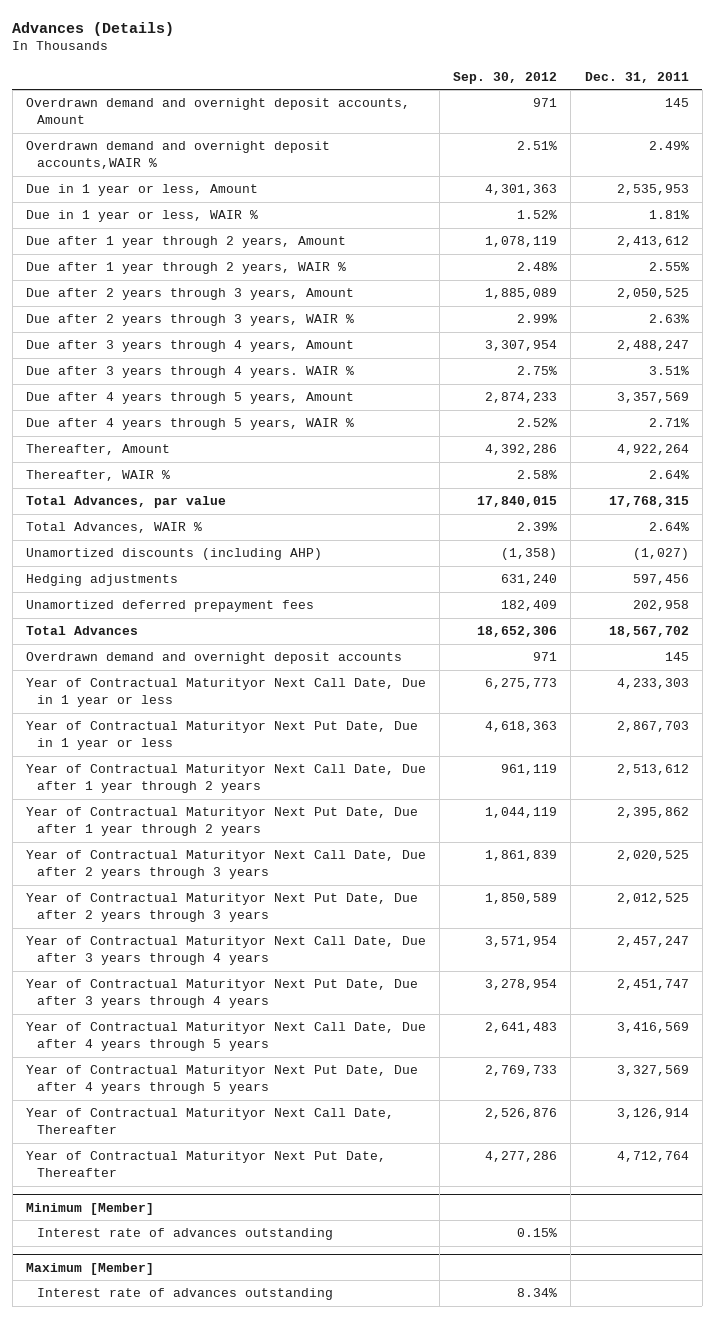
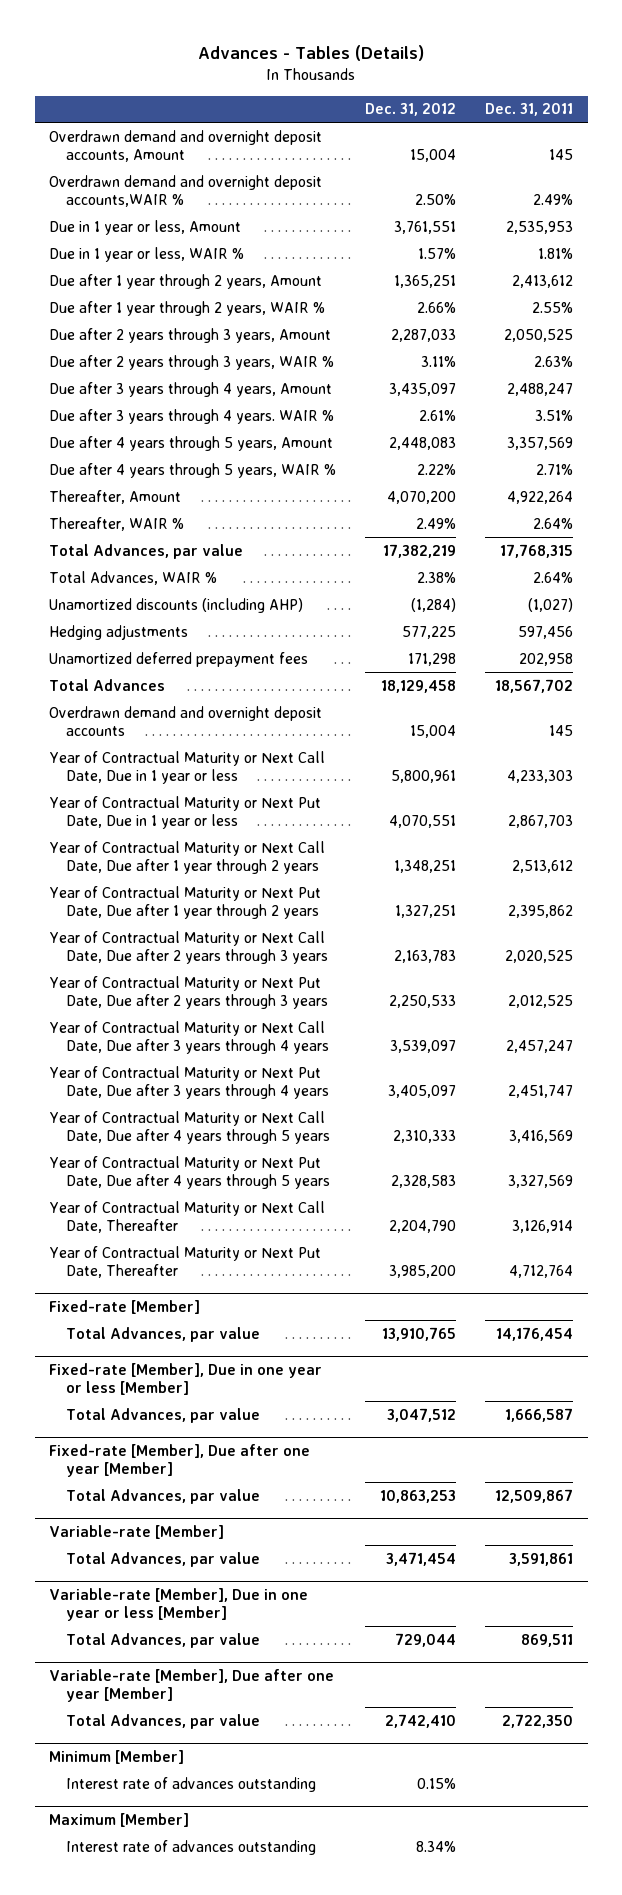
- Advances (Details)
+ Advances - Tables (Details)
- | Sep. 30, 2012 | Dec. 31, 2011
+ | Dec. 31, 2012 | Dec. 31, 2011
- Year of Contractual Maturityor Next Call Date, Due in 1 year or less | 6,275,773 | 4,233,303
- Year of Contractual Maturityor Next Put Date, Due in 1 year or less | 4,618,363 | 2,867,703
- Year of Contractual Maturityor Next Call Date, Due after 1 year through 2 years | 961,119 | 2,513,612
- Year of Contractual Maturityor Next Put Date, Due after 1 year through 2 years | 1,044,119 | 2,395,862
- Year of Contractual Maturityor Next Call Date, Due after 2 years through 3 years | 1,861,839 | 2,020,525
- Year of Contractual Maturityor Next Put Date, Due after 2 years through 3 years | 1,850,589 | 2,012,525
- Year of Contractual Maturityor Next Call Date, Due after 3 years through 4 years | 3,571,954 | 2,457,247
- Year of Contractual Maturityor Next Put Date, Due after 3 years through 4 years | 3,278,954 | 2,451,747
- Year of Contractual Maturityor Next Call Date, Due after 4 years through 5 years | 2,641,483 | 3,416,569
- Year of Contractual Maturityor Next Put Date, Due after 4 years through 5 years | 2,769,733 | 3,327,569
- Year of Contractual Maturityor Next Call Date, Thereafter | 2,526,876 | 3,126,914
- Year of Contractual Maturityor Next Put Date, Thereafter | 4,277,286 | 4,712,764
+ Year of Contractual Maturity or Next Call Date, Due in 1 year or less | 5,800,961 | 4,233,303
+ Year of Contractual Maturity or Next Put Date, Due in 1 year or less | 4,070,551 | 2,867,703
+ Year of Contractual Maturity or Next Call Date, Due after 1 year through 2 years | 1,348,251 | 2,513,612
+ Year of Contractual Maturity or Next Put Date, Due after 1 year through 2 years | 1,327,251 | 2,395,862
+ Year of Contractual Maturity or Next Call Date, Due after 2 years through 3 years | 2,163,783 | 2,020,525
+ Year of Contractual Maturity or Next Put Date, Due after 2 years through 3 years | 2,250,533 | 2,012,525
+ Year of Contractual Maturity or Next Call Date, Due after 3 years through 4 years | 3,539,097 | 2,457,247
+ Year of Contractual Maturity or Next Put Date, Due after 3 years through 4 years | 3,405,097 | 2,451,747
+ Year of Contractual Maturity or Next Call Date, Due after 4 years through 5 years | 2,310,333 | 3,416,569
+ Year of Contractual Maturity or Next Put Date, Due after 4 years through 5 years | 2,328,583 | 3,327,569
+ Year of Contractual Maturity or Next Call Date, Thereafter | 2,204,790 | 3,126,914
+ Year of Contractual Maturity or Next Put Date, Thereafter | 3,985,200 | 4,712,764
+ Fixed-rate [Member]
+ Total Advances, par value | 13,910,765 | 14,176,454
+ Fixed-rate [Member], Due in one year or less [Member]
+ Total Advances, par value | 3,047,512 | 1,666,587
+ Fixed-rate [Member], Due after one year [Member]
+ Total Advances, par value | 10,863,253 | 12,509,867
+ Variable-rate [Member]
+ Total Advances, par value | 3,471,454 | 3,591,861
+ Variable-rate [Member], Due in one year or less [Member]
+ Total Advances, par value | 729,044 | 869,511
+ Variable-rate [Member], Due after one year [Member]
+ Total Advances, par value | 2,742,410 | 2,722,350

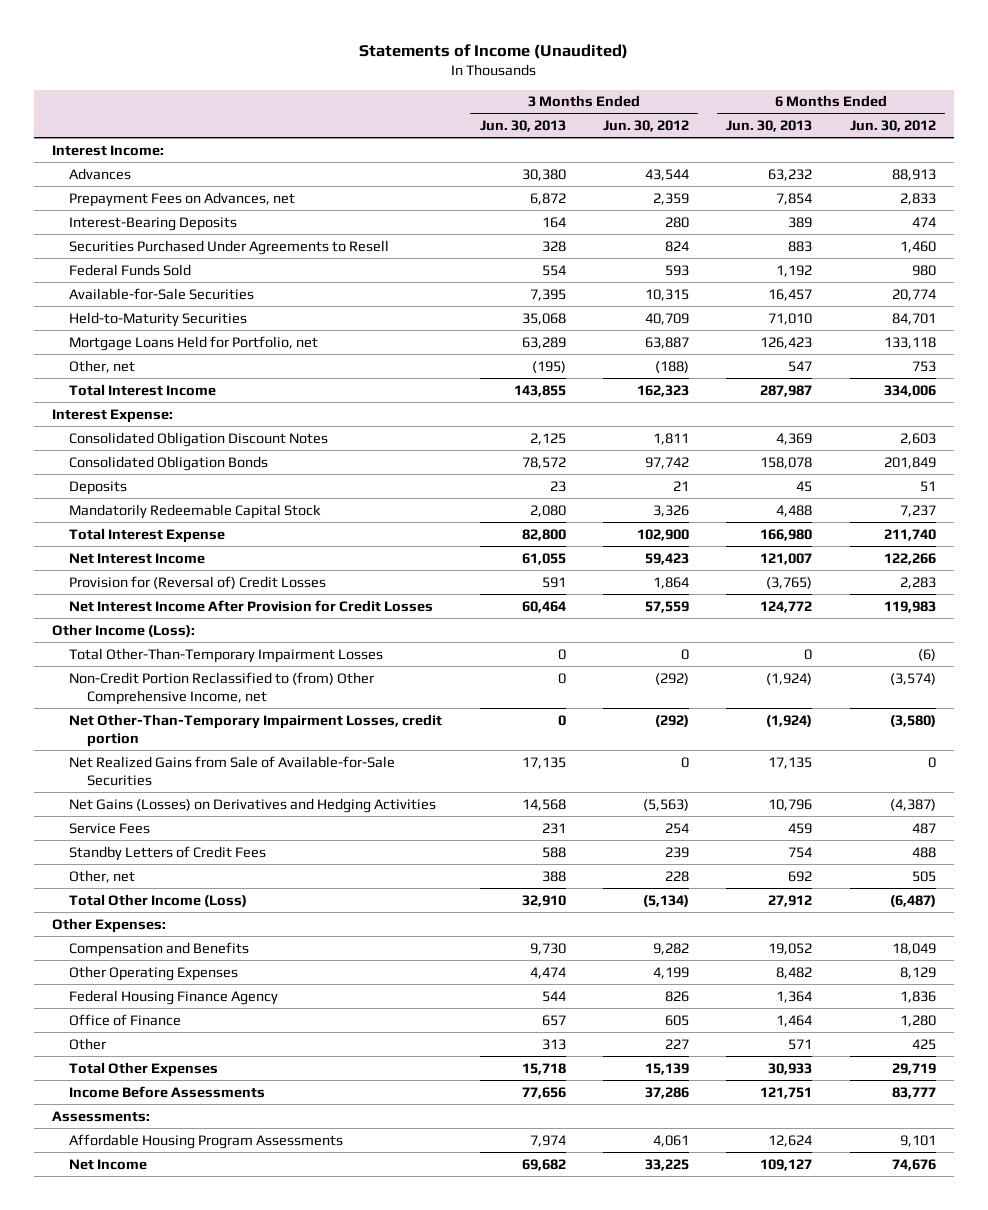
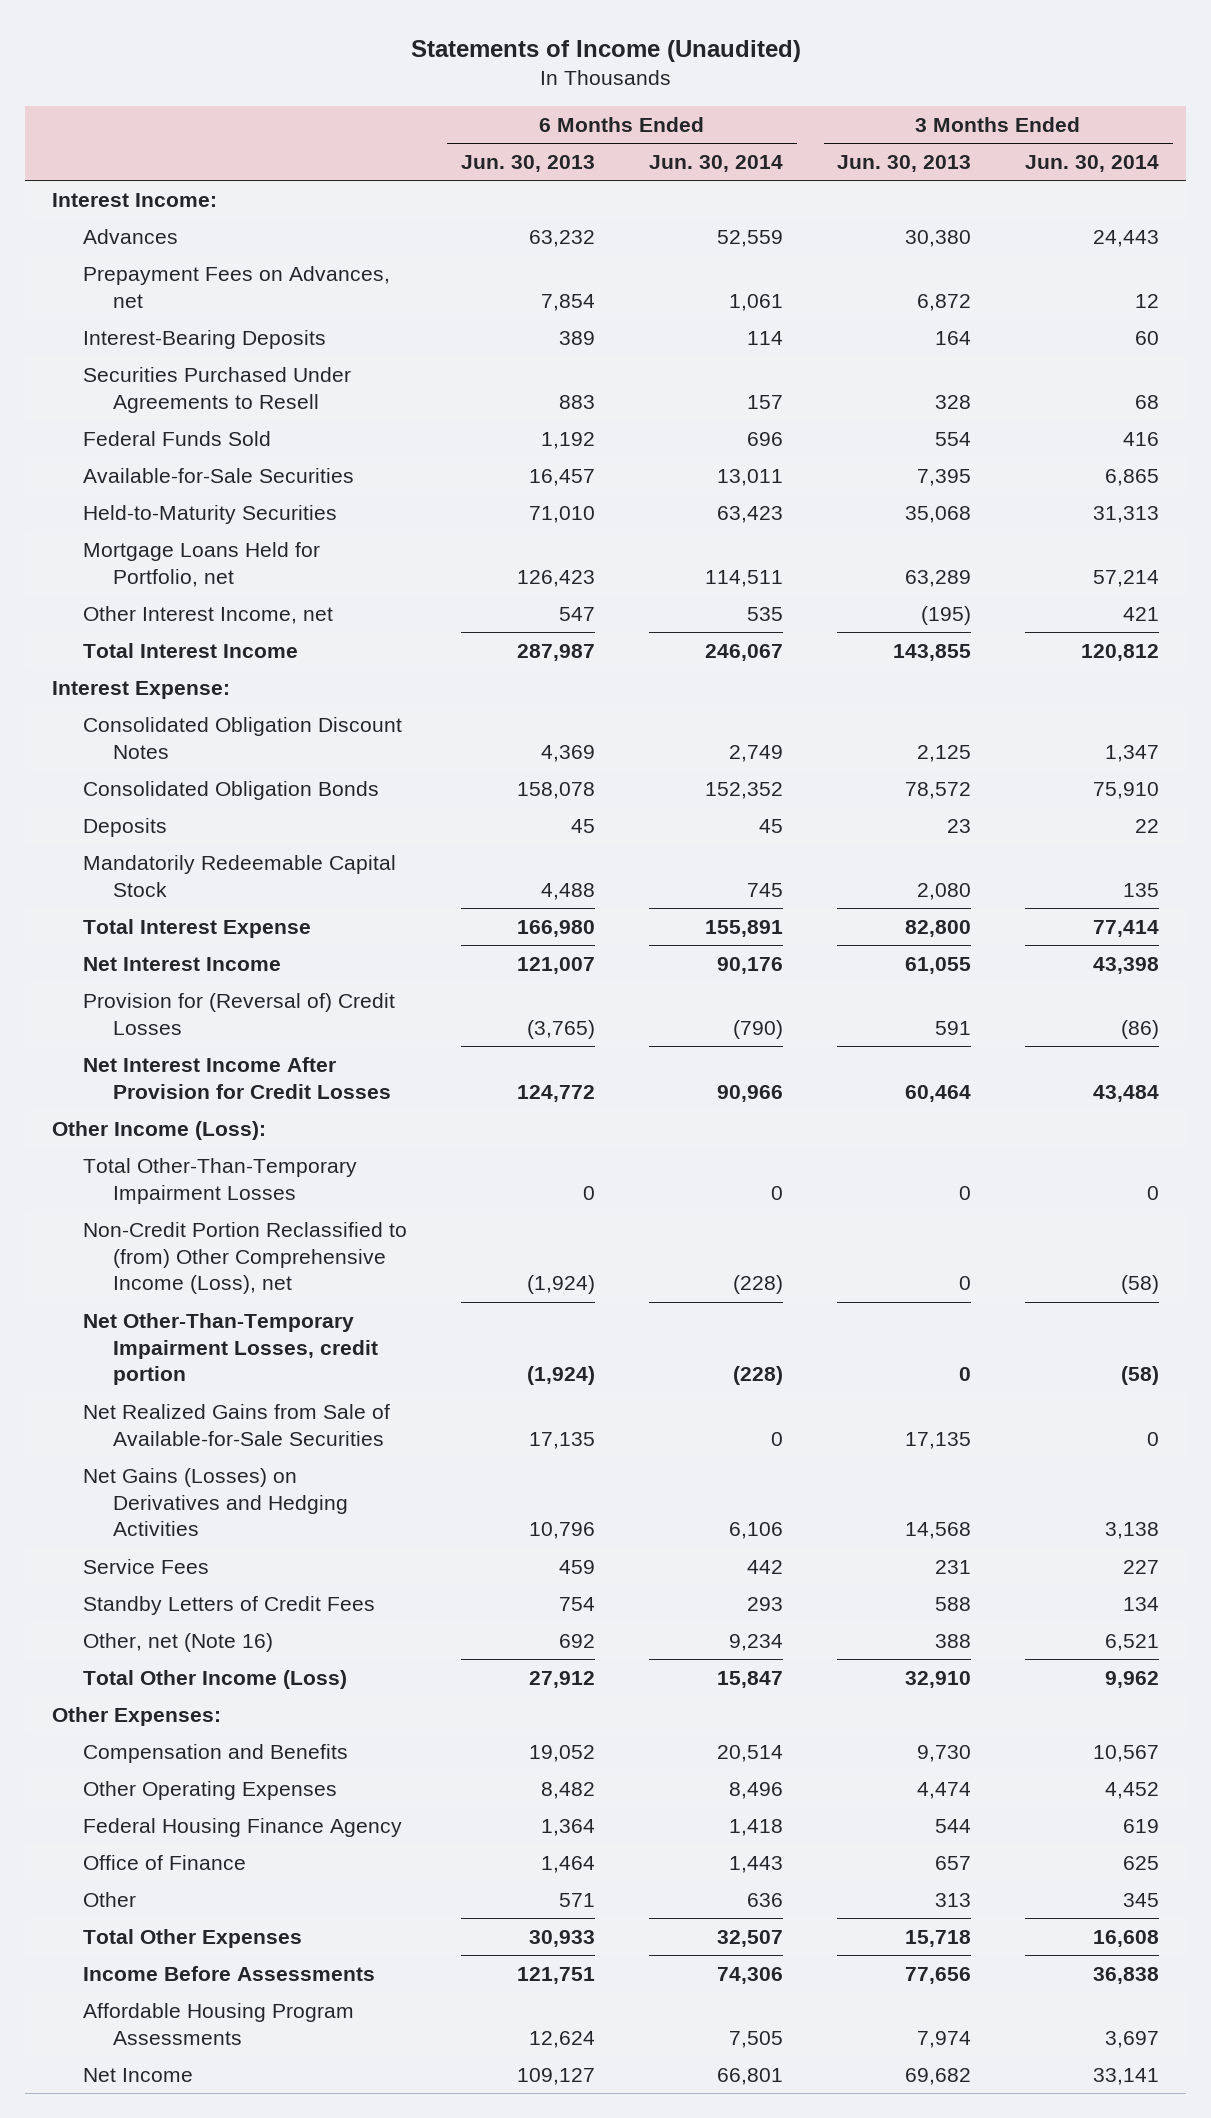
- | 3 Months Ended Jun. 30, 2013 | 3 Months Ended Jun. 30, 2012 | 6 Months Ended Jun. 30, 2013 | 6 Months Ended Jun. 30, 2012
+ | 6 Months Ended Jun. 30, 2013 | 6 Months Ended Jun. 30, 2014 | 3 Months Ended Jun. 30, 2013 | 3 Months Ended Jun. 30, 2014
- Other, net | (195) | (188) | 547 | 753
+ Other Interest Income, net | 547 | 535 | (195) | 421
- Non-Credit Portion Reclassified to (from) Other Comprehensive Income, net | 0 | (292) | (1,924) | (3,574)
+ Non-Credit Portion Reclassified to (from) Other Comprehensive Income (Loss), net | (1,924) | (228) | 0 | (58)
- Other, net | 388 | 228 | 692 | 505
+ Other, net (Note 16) | 692 | 9,234 | 388 | 6,521
- Assessments:

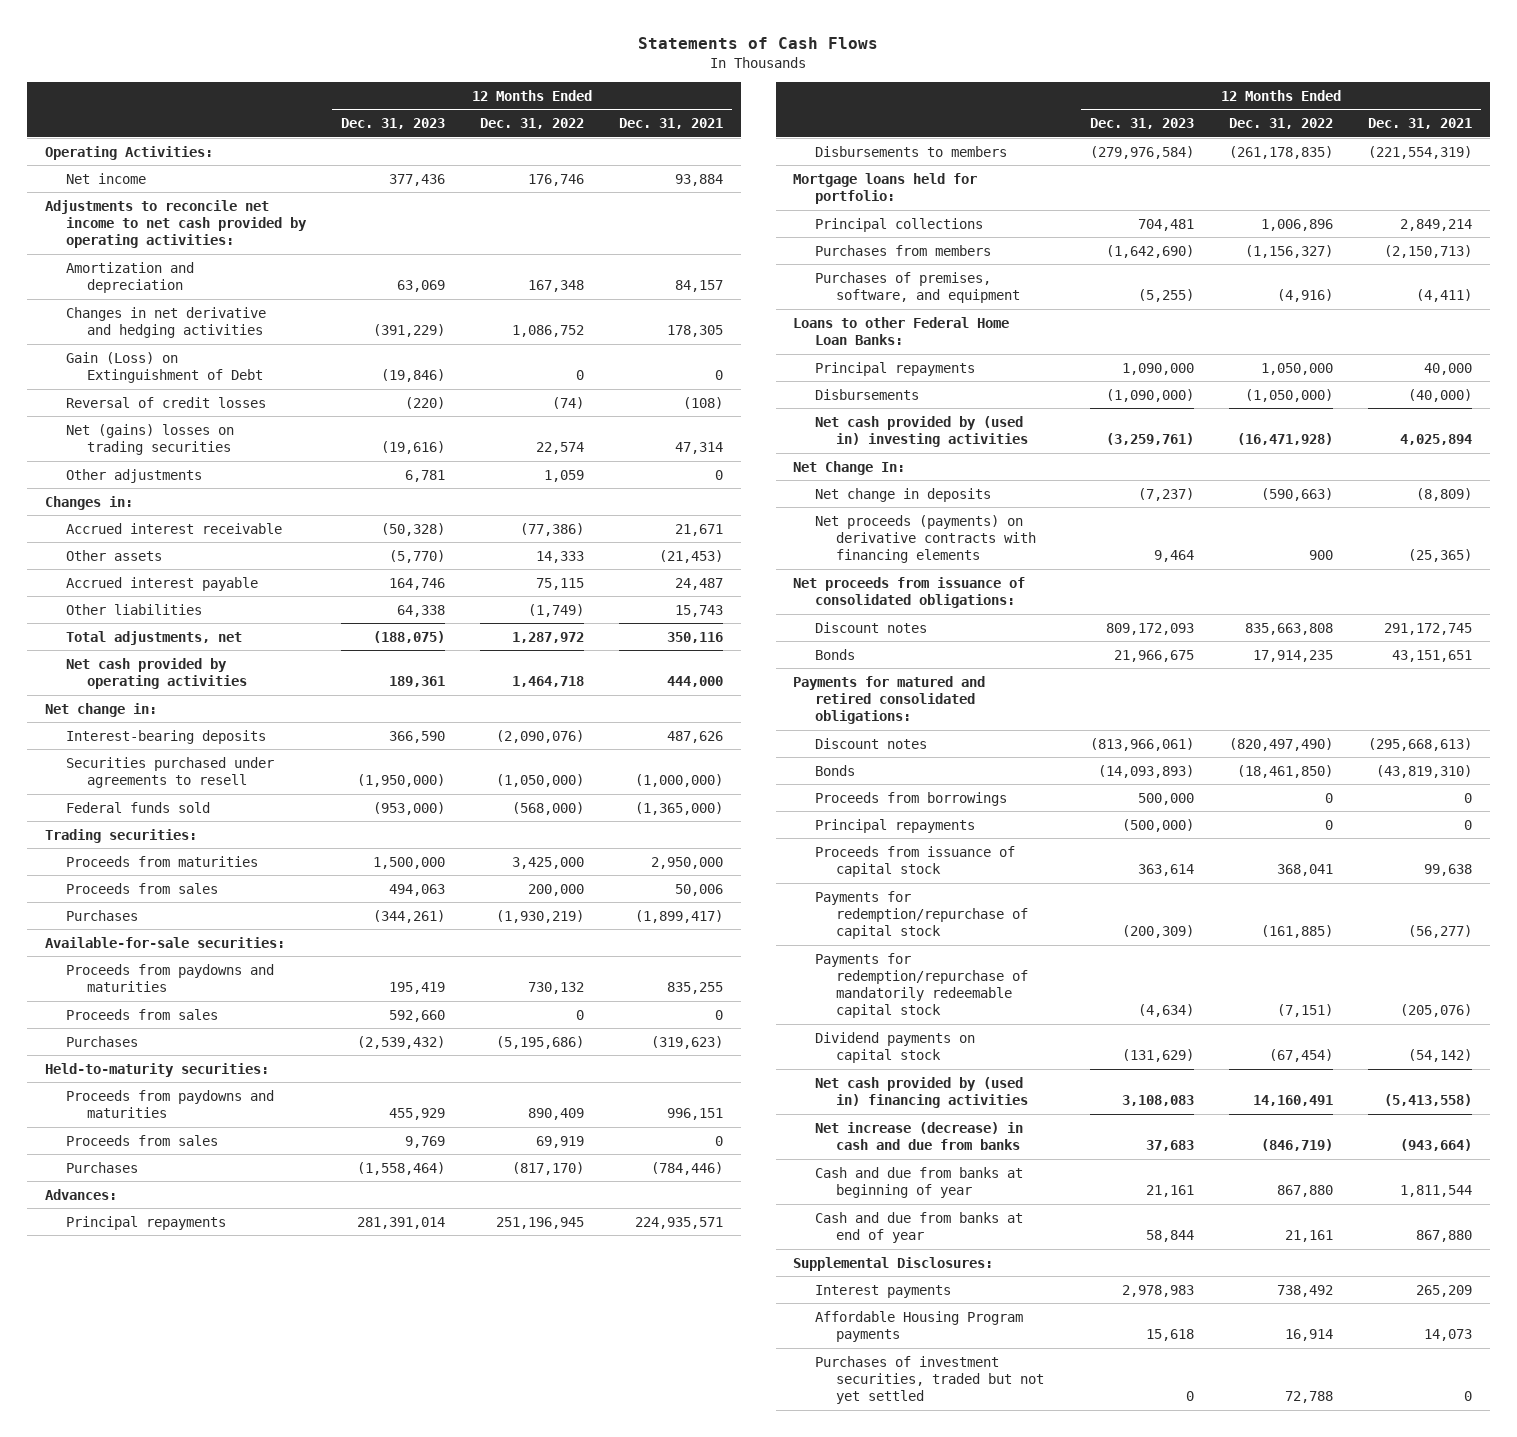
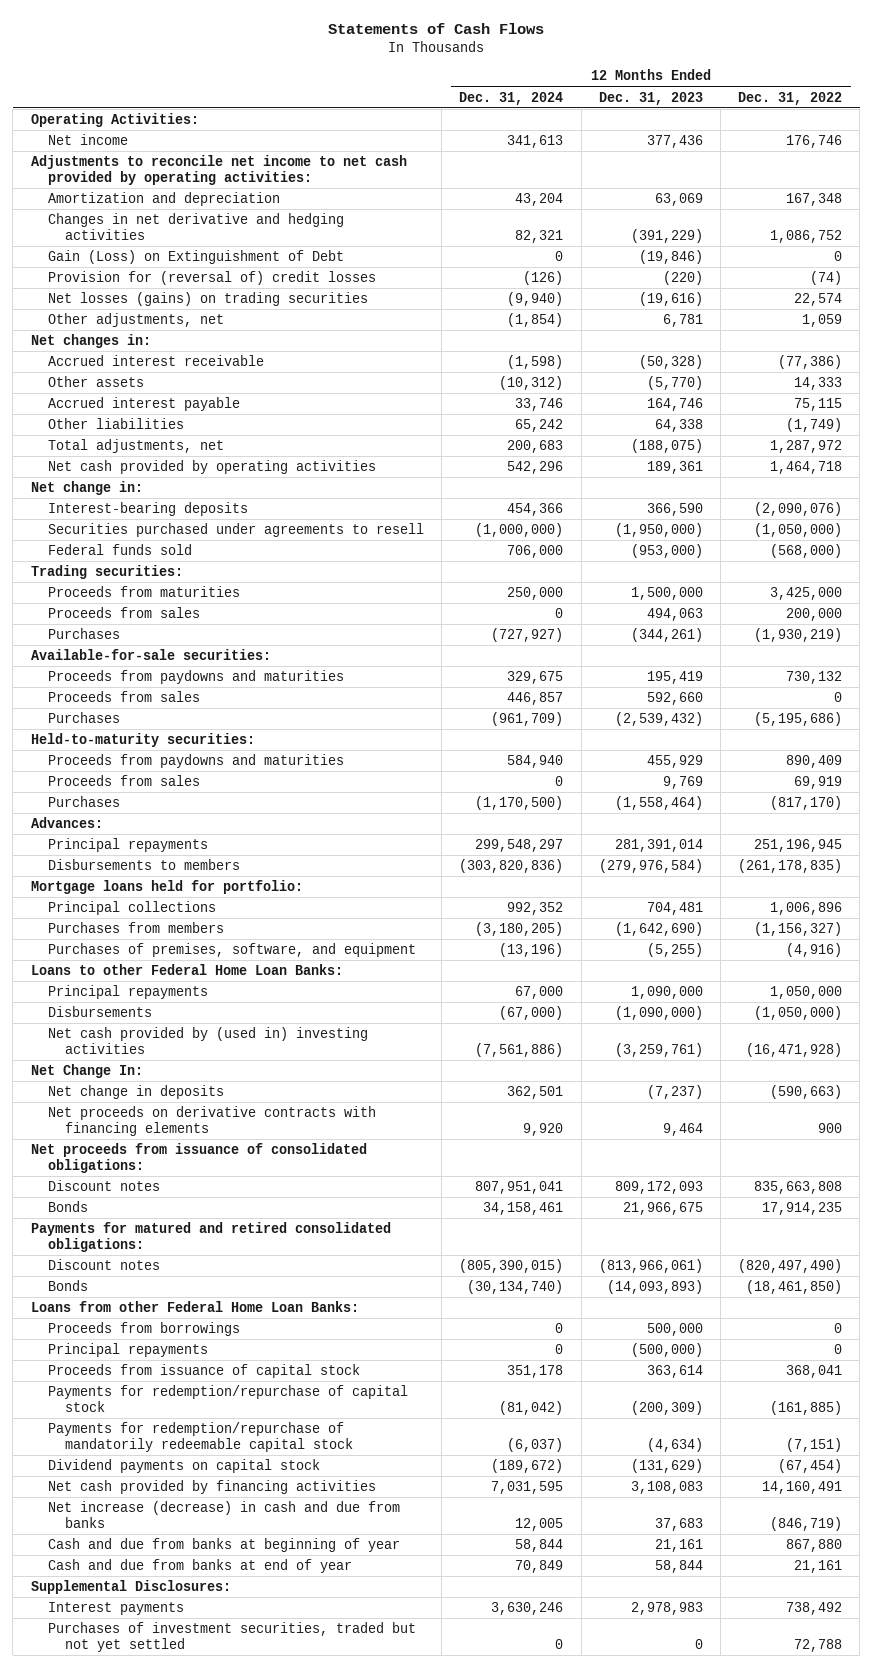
- | 12 Months Ended Dec. 31, 2023 | 12 Months Ended Dec. 31, 2022 | 12 Months Ended Dec. 31, 2021
+ | 12 Months Ended Dec. 31, 2024 | 12 Months Ended Dec. 31, 2023 | 12 Months Ended Dec. 31, 2022
- Reversal of credit losses | (220) | (74) | (108)
- Net (gains) losses on trading securities | (19,616) | 22,574 | 47,314
- Other adjustments | 6,781 | 1,059 | 0
- Changes in:
+ Provision for (reversal of) credit losses | (126) | (220) | (74)
+ Net losses (gains) on trading securities | (9,940) | (19,616) | 22,574
+ Other adjustments, net | (1,854) | 6,781 | 1,059
+ Net changes in:
- Net proceeds (payments) on derivative contracts with financing elements | 9,464 | 900 | (25,365)
+ Net proceeds on derivative contracts with financing elements | 9,920 | 9,464 | 900
+ Loans from other Federal Home Loan Banks:
- Net cash provided by (used in) financing activities | 3,108,083 | 14,160,491 | (5,413,558)
+ Net cash provided by financing activities | 7,031,595 | 3,108,083 | 14,160,491
- Affordable Housing Program payments | 15,618 | 16,914 | 14,073

